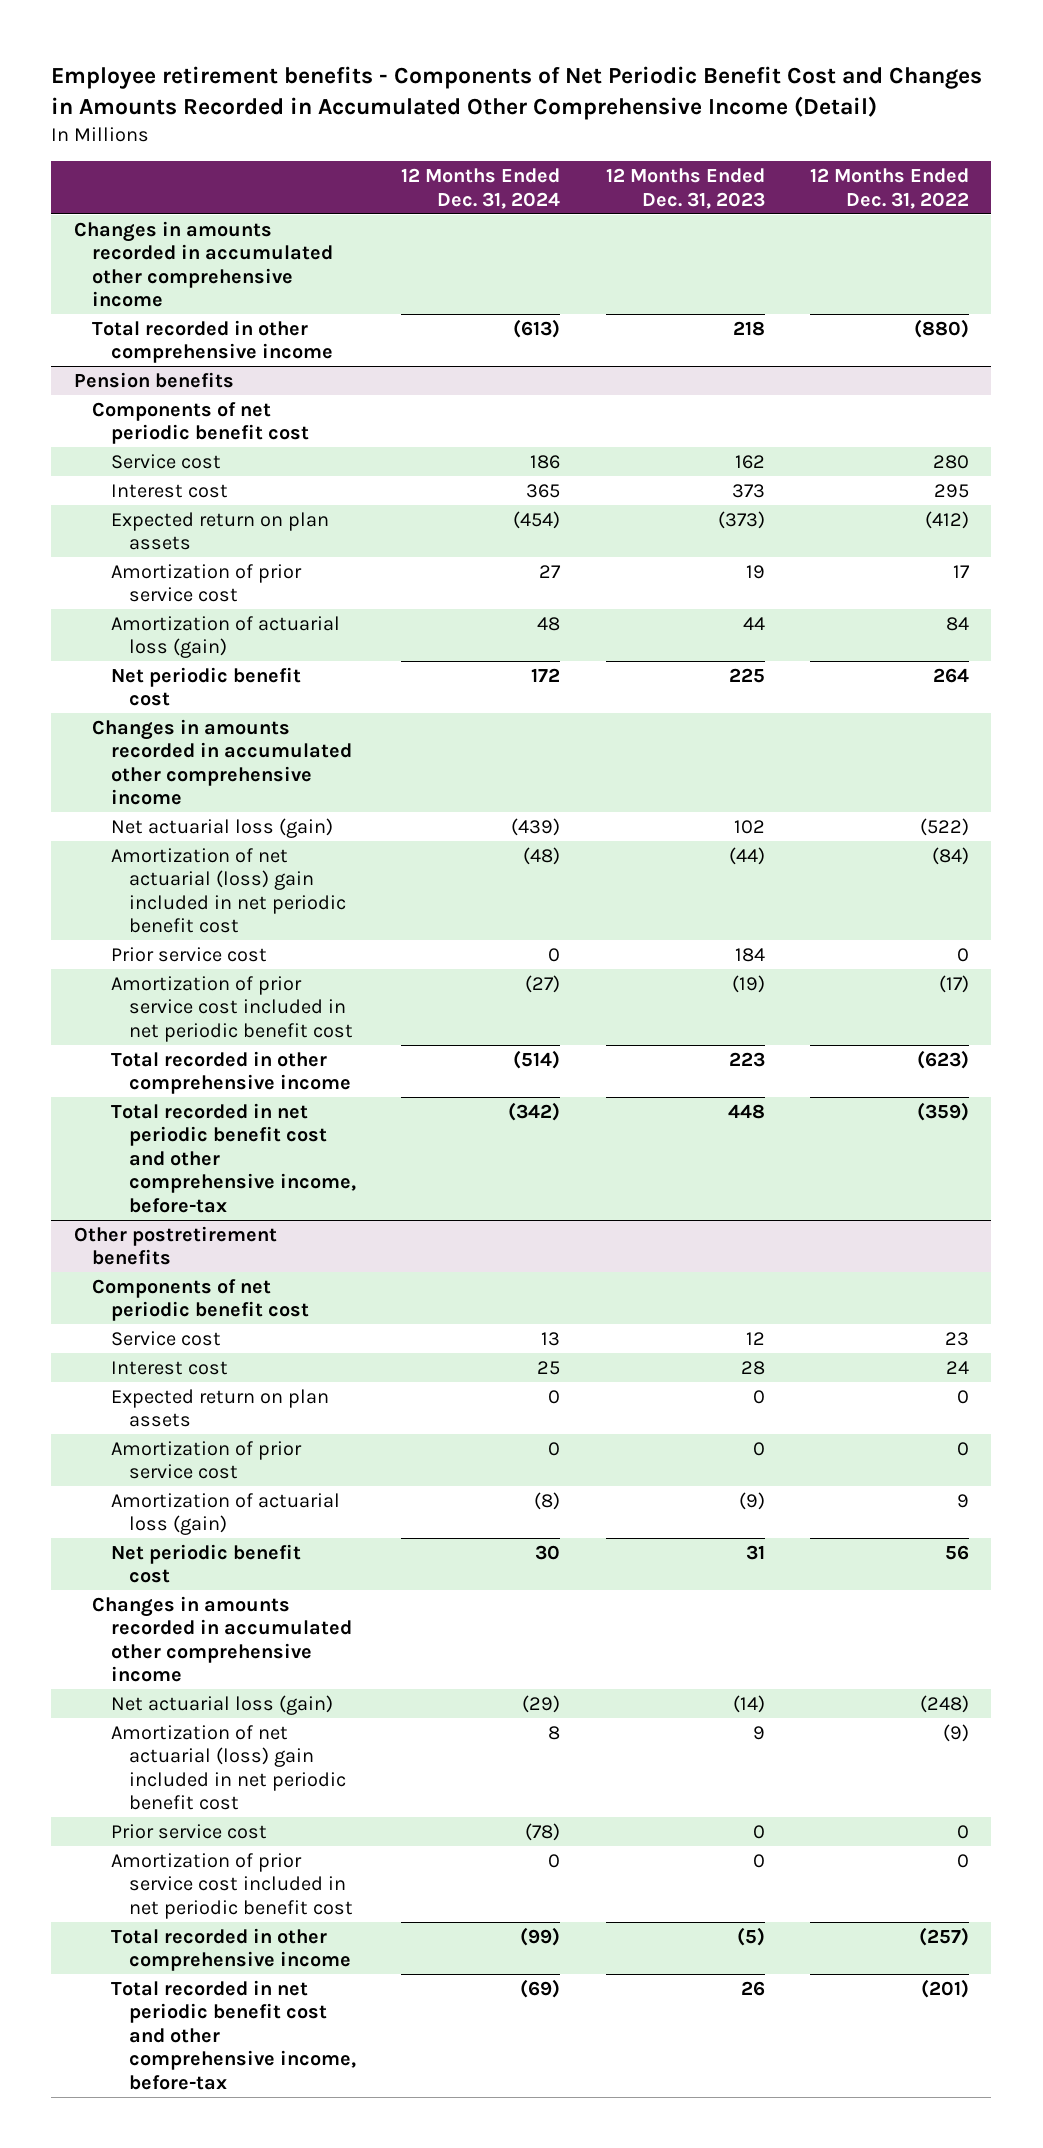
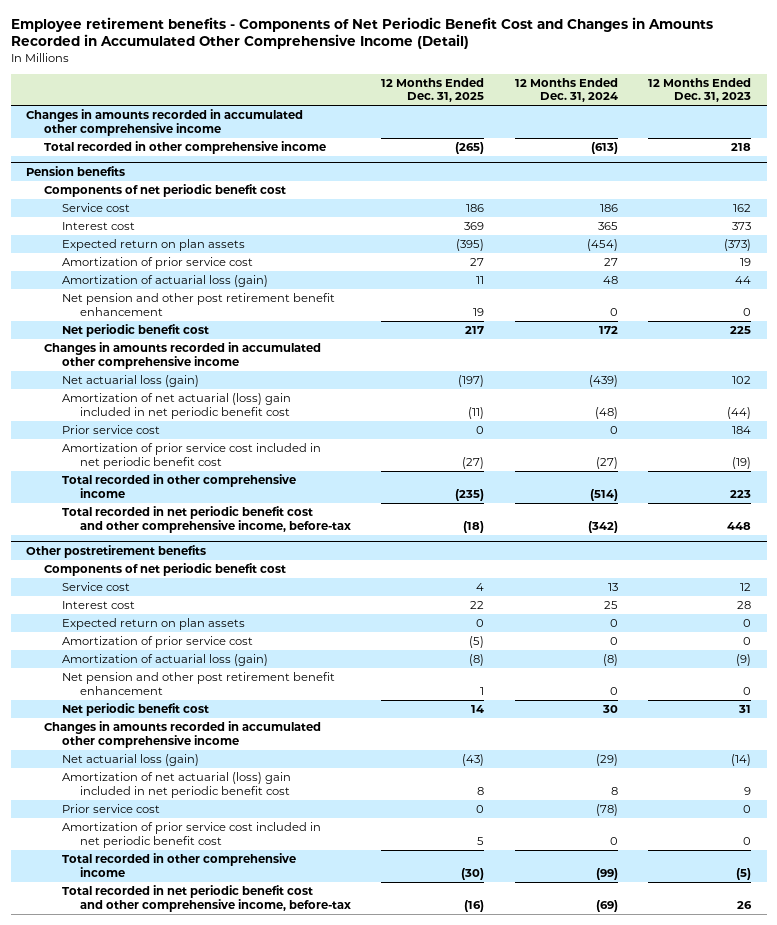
- | 12 Months Ended Dec. 31, 2024 | 12 Months Ended Dec. 31, 2023 | 12 Months Ended Dec. 31, 2022
+ | 12 Months Ended Dec. 31, 2025 | 12 Months Ended Dec. 31, 2024 | 12 Months Ended Dec. 31, 2023
@ Pension benefits
+ Net pension and other post retirement benefit enhancement | 19 | 0 | 0
@ Other postretirement benefits
+ Net pension and other post retirement benefit enhancement | 1 | 0 | 0

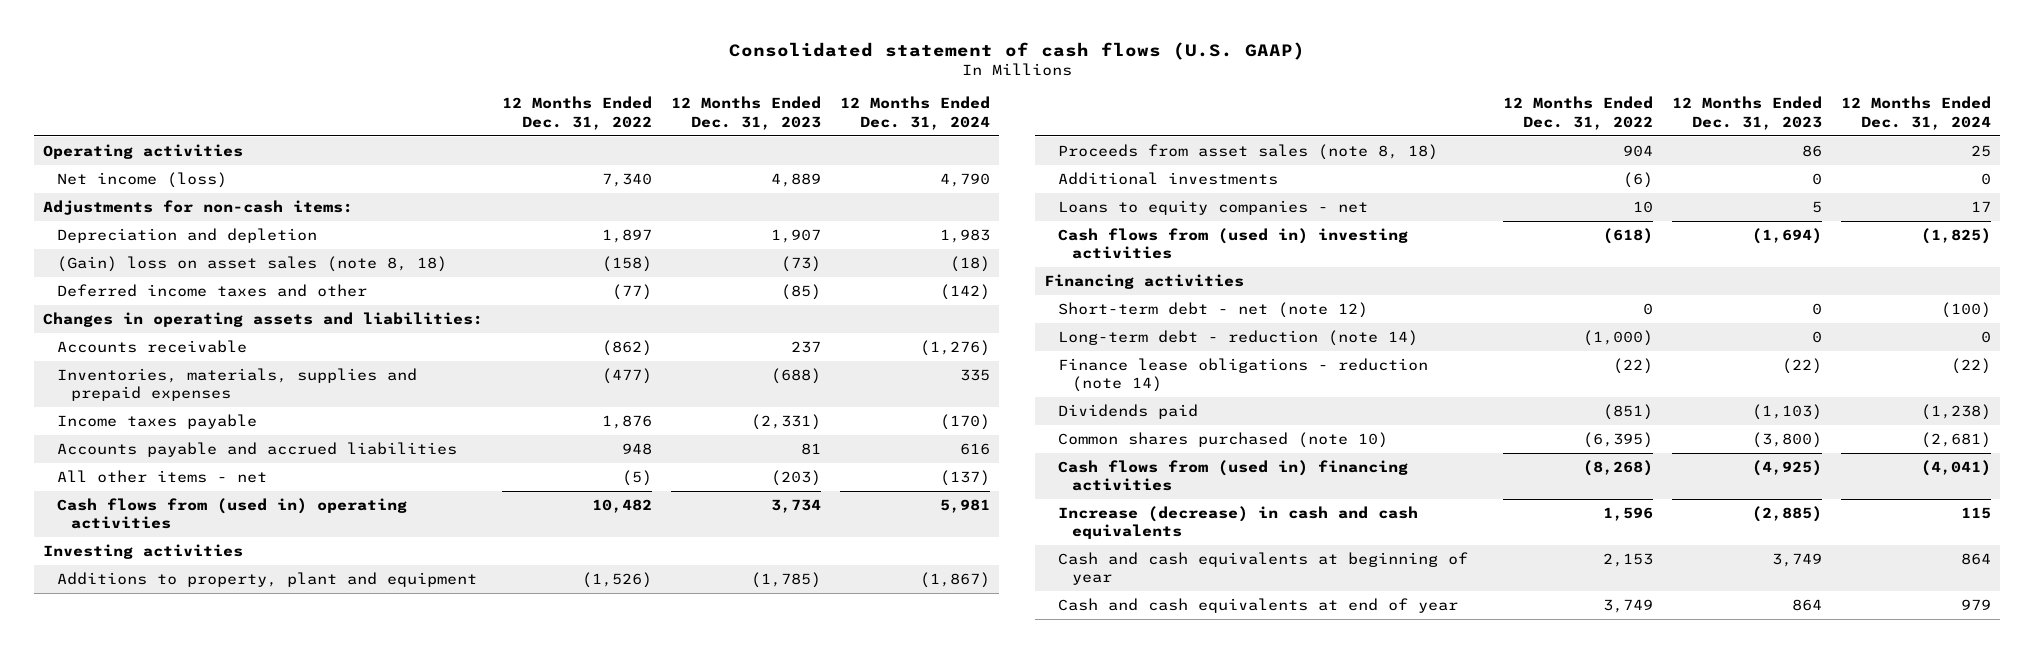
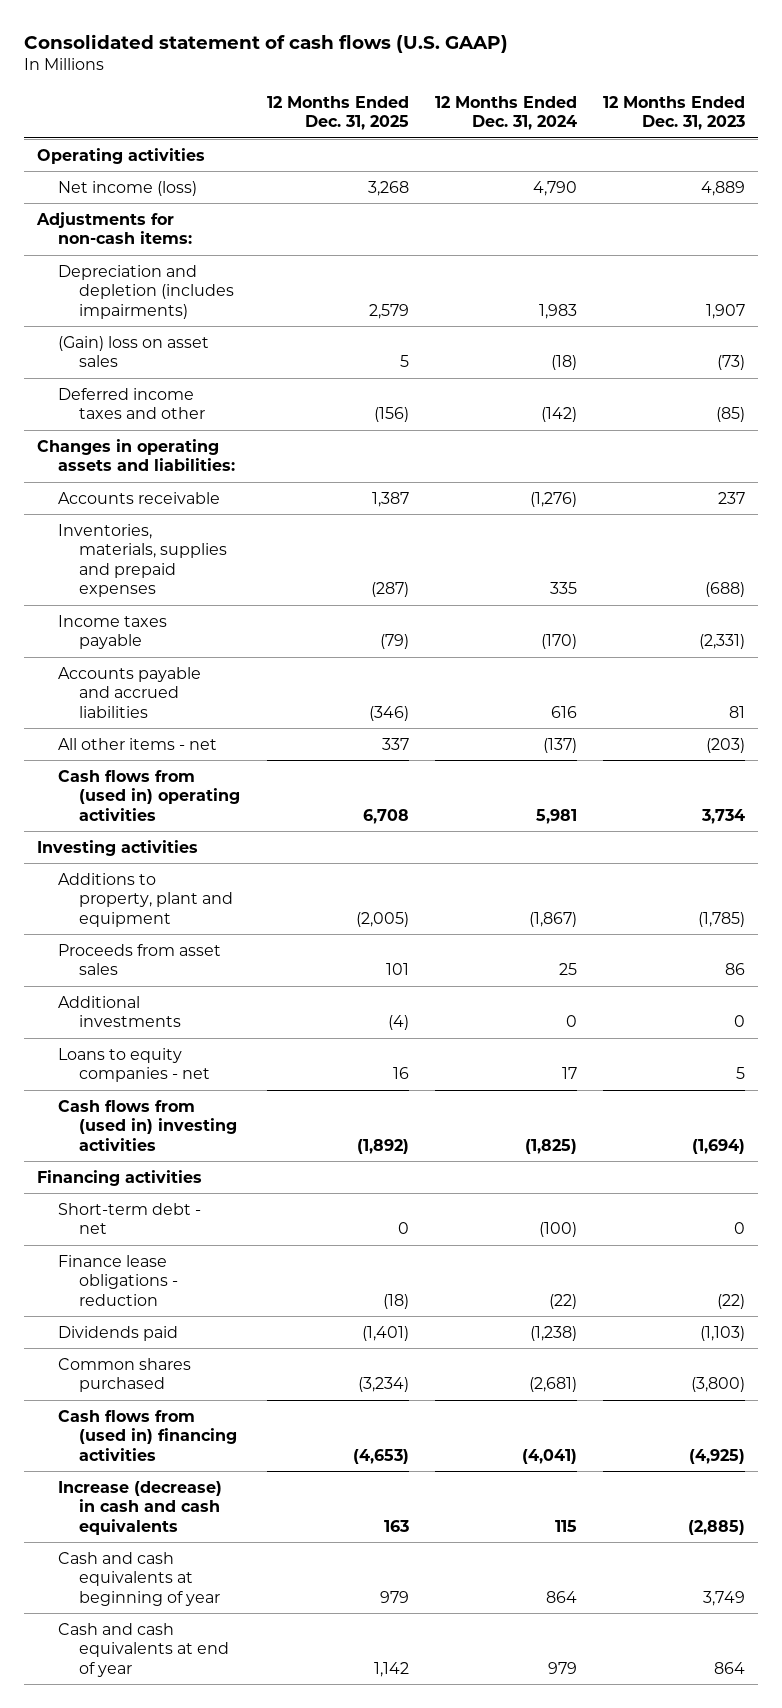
- | 12 Months Ended Dec. 31, 2022 | 12 Months Ended Dec. 31, 2023 | 12 Months Ended Dec. 31, 2024
+ | 12 Months Ended Dec. 31, 2025 | 12 Months Ended Dec. 31, 2024 | 12 Months Ended Dec. 31, 2023
- Depreciation and depletion | 1,897 | 1,907 | 1,983
- (Gain) loss on asset sales (note 8, 18) | (158) | (73) | (18)
+ Depreciation and depletion (includes impairments) | 2,579 | 1,983 | 1,907
+ (Gain) loss on asset sales | 5 | (18) | (73)
- Proceeds from asset sales (note 8, 18) | 904 | 86 | 25
+ Proceeds from asset sales | 101 | 25 | 86
- Short-term debt - net (note 12) | 0 | 0 | (100)
- Long-term debt - reduction (note 14) | (1,000) | 0 | 0
- Finance lease obligations - reduction (note 14) | (22) | (22) | (22)
+ Short-term debt - net | 0 | (100) | 0
+ Finance lease obligations - reduction | (18) | (22) | (22)
- Common shares purchased (note 10) | (6,395) | (3,800) | (2,681)
+ Common shares purchased | (3,234) | (2,681) | (3,800)

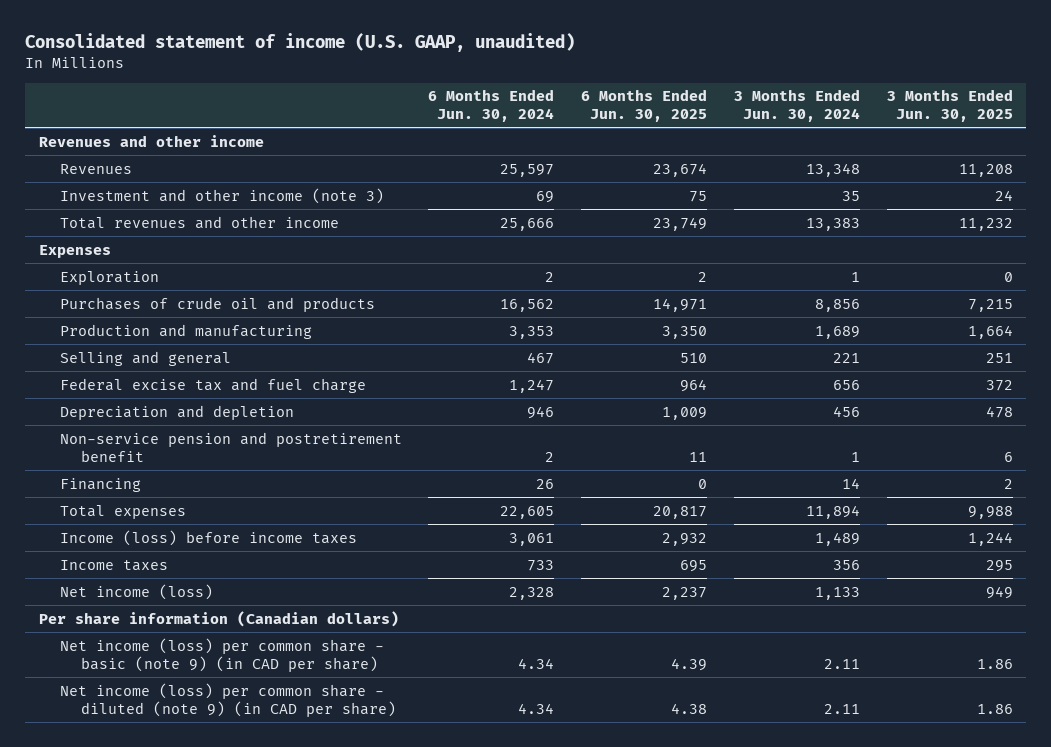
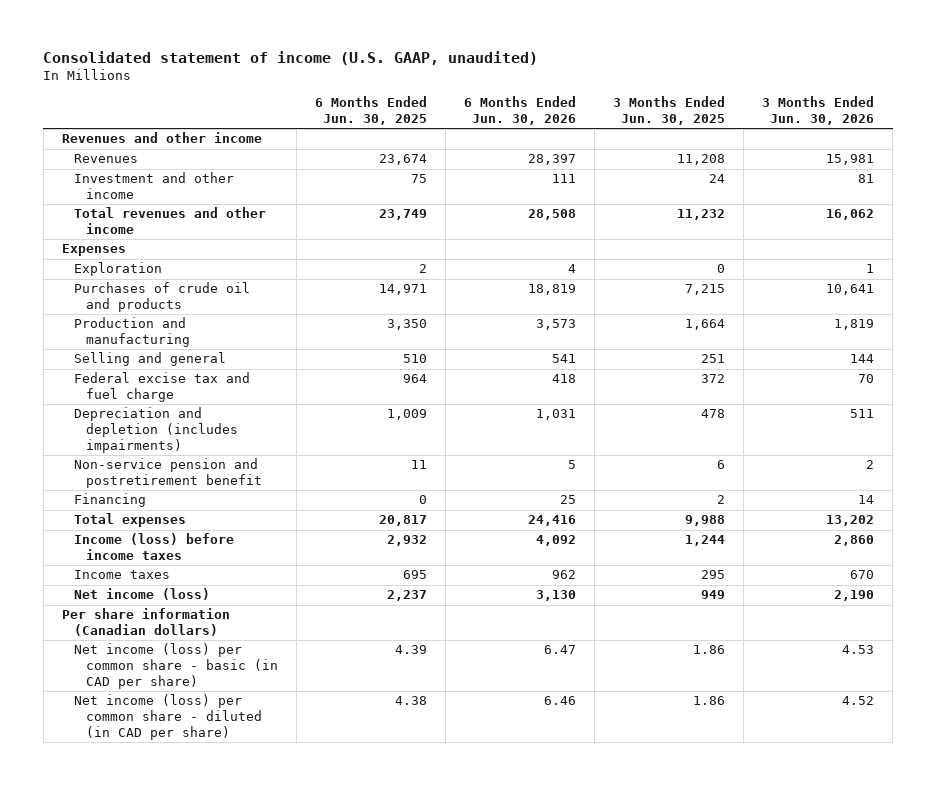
- | 6 Months Ended Jun. 30, 2024 | 6 Months Ended Jun. 30, 2025 | 3 Months Ended Jun. 30, 2024 | 3 Months Ended Jun. 30, 2025
+ | 6 Months Ended Jun. 30, 2025 | 6 Months Ended Jun. 30, 2026 | 3 Months Ended Jun. 30, 2025 | 3 Months Ended Jun. 30, 2026
- Investment and other income (note 3) | 69 | 75 | 35 | 24
+ Investment and other income | 75 | 111 | 24 | 81
- Depreciation and depletion | 946 | 1,009 | 456 | 478
+ Depreciation and depletion (includes impairments) | 1,009 | 1,031 | 478 | 511
- Net income (loss) per common share - basic (note 9) (in CAD per share) | 4.34 | 4.39 | 2.11 | 1.86
- Net income (loss) per common share - diluted (note 9) (in CAD per share) | 4.34 | 4.38 | 2.11 | 1.86
+ Net income (loss) per common share - basic (in CAD per share) | 4.39 | 6.47 | 1.86 | 4.53
+ Net income (loss) per common share - diluted (in CAD per share) | 4.38 | 6.46 | 1.86 | 4.52

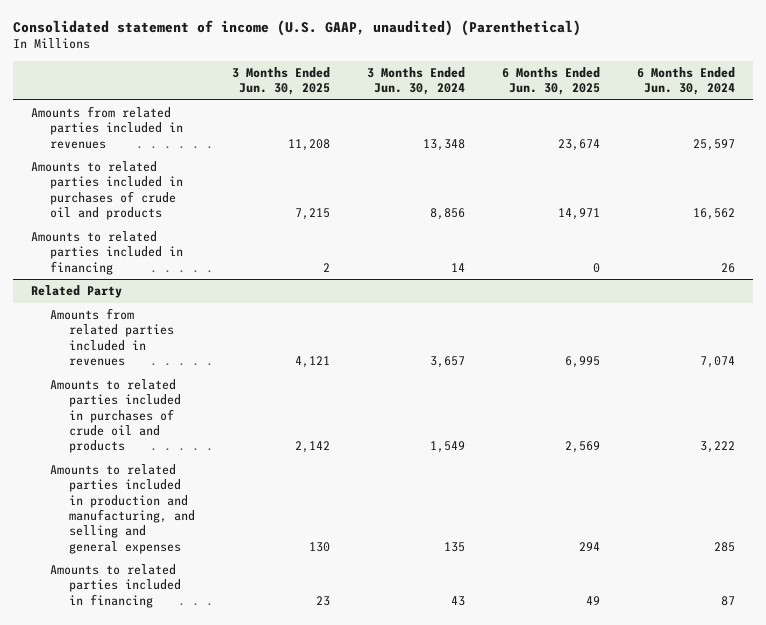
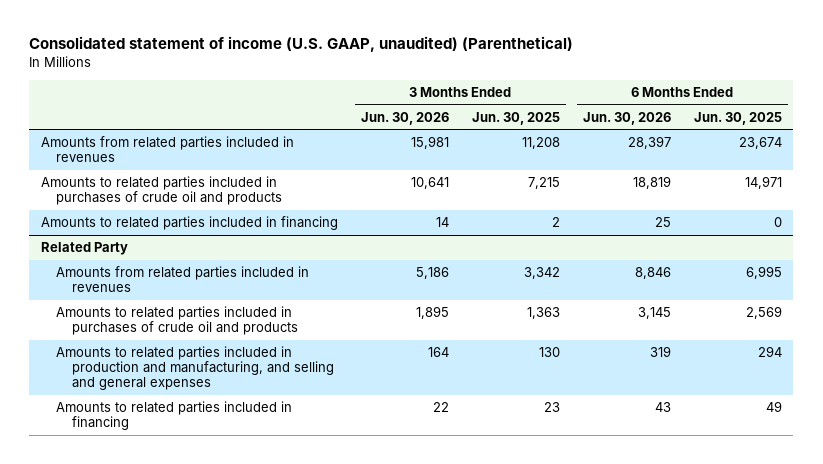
- | 3 Months Ended Jun. 30, 2025 | 3 Months Ended Jun. 30, 2024 | 6 Months Ended Jun. 30, 2025 | 6 Months Ended Jun. 30, 2024
+ | 3 Months Ended Jun. 30, 2026 | 3 Months Ended Jun. 30, 2025 | 6 Months Ended Jun. 30, 2026 | 6 Months Ended Jun. 30, 2025
@ Related Party
- Amounts from related parties included in revenues | 4,121 | 3,657 | 6,995 | 7,074
- Amounts to related parties included in purchases of crude oil and products | 2,142 | 1,549 | 2,569 | 3,222
+ Amounts from related parties included in revenues | 5,186 | 3,342 | 8,846 | 6,995
+ Amounts to related parties included in purchases of crude oil and products | 1,895 | 1,363 | 3,145 | 2,569

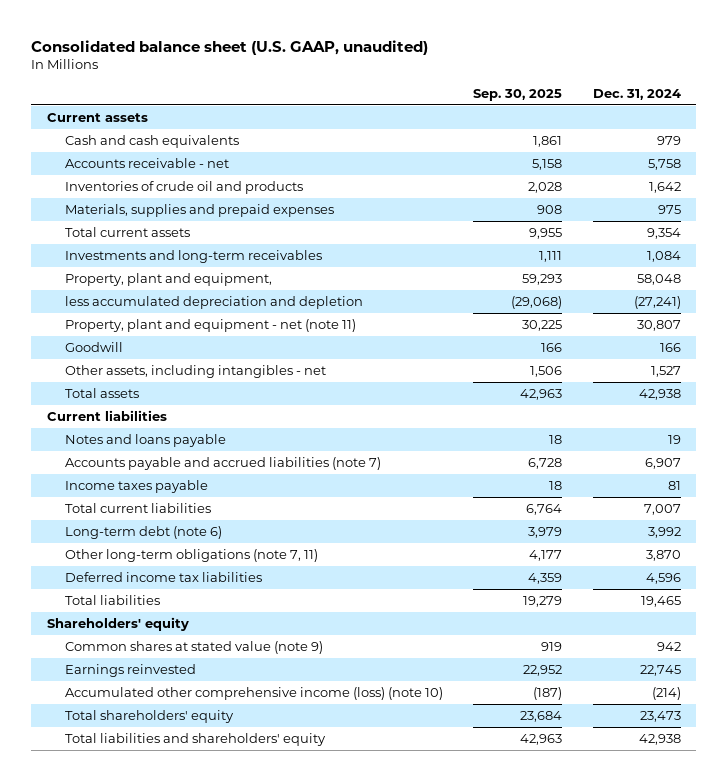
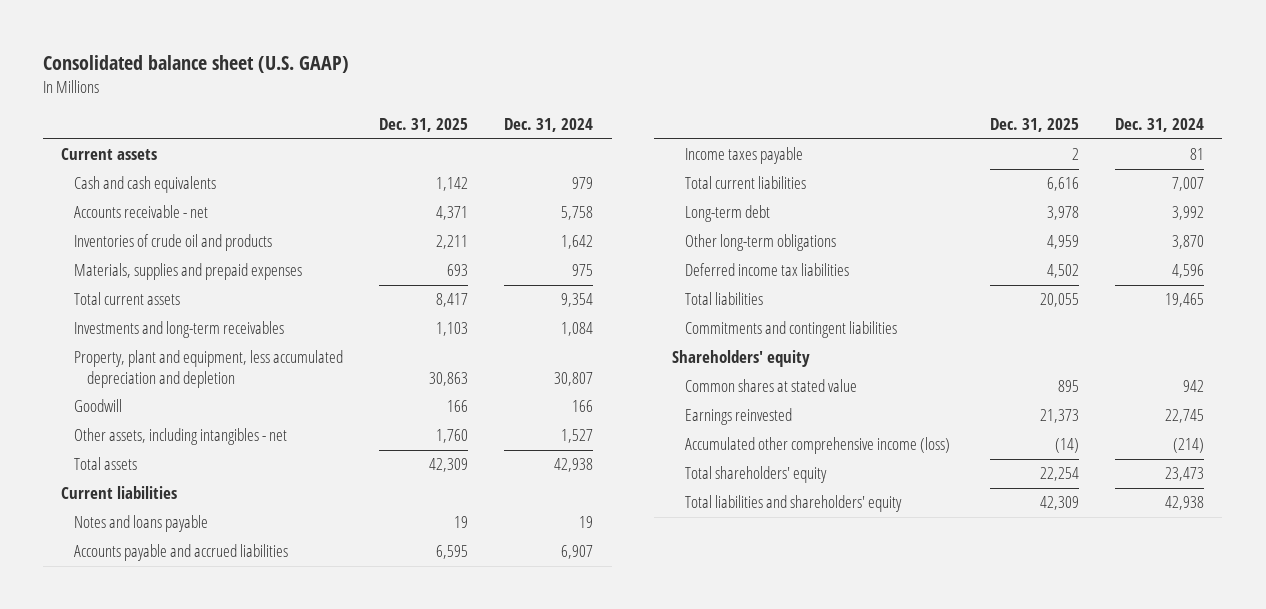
- Consolidated balance sheet (U.S. GAAP, unaudited)
+ Consolidated balance sheet (U.S. GAAP)
- | Sep. 30, 2025 | Dec. 31, 2024
+ | Dec. 31, 2025 | Dec. 31, 2024
- Property, plant and equipment, | 59,293 | 58,048
- less accumulated depreciation and depletion | (29,068) | (27,241)
- Property, plant and equipment - net (note 11) | 30,225 | 30,807
+ Property, plant and equipment, less accumulated depreciation and depletion | 30,863 | 30,807
- Accounts payable and accrued liabilities (note 7) | 6,728 | 6,907
+ Accounts payable and accrued liabilities | 6,595 | 6,907
- Long-term debt (note 6) | 3,979 | 3,992
- Other long-term obligations (note 7, 11) | 4,177 | 3,870
+ Long-term debt | 3,978 | 3,992
+ Other long-term obligations | 4,959 | 3,870
+ Commitments and contingent liabilities
- Common shares at stated value (note 9) | 919 | 942
+ Common shares at stated value | 895 | 942
- Accumulated other comprehensive income (loss) (note 10) | (187) | (214)
+ Accumulated other comprehensive income (loss) | (14) | (214)

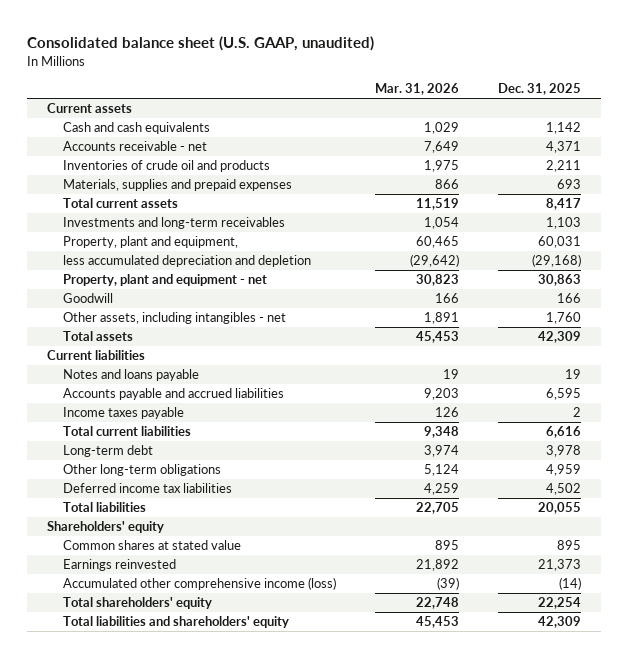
- Consolidated balance sheet (U.S. GAAP)
+ Consolidated balance sheet (U.S. GAAP, unaudited)
- | Dec. 31, 2025 | Dec. 31, 2024
+ | Mar. 31, 2026 | Dec. 31, 2025
- Property, plant and equipment, less accumulated depreciation and depletion | 30,863 | 30,807
+ Property, plant and equipment, | 60,465 | 60,031
+ less accumulated depreciation and depletion | (29,642) | (29,168)
+ Property, plant and equipment - net | 30,823 | 30,863
- Commitments and contingent liabilities

